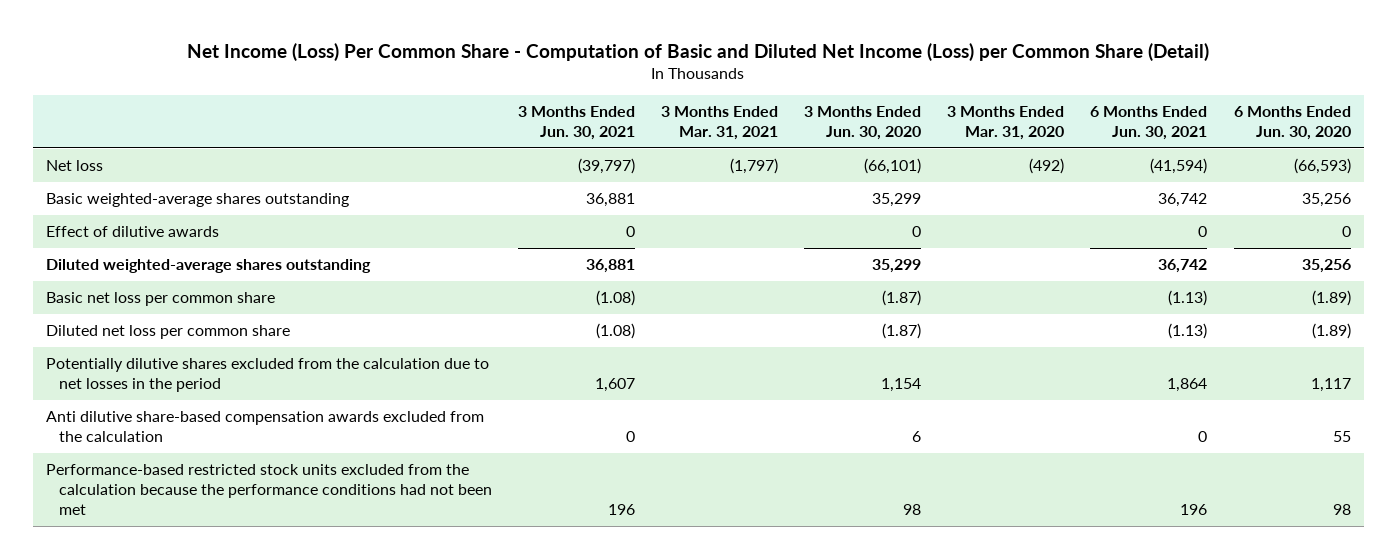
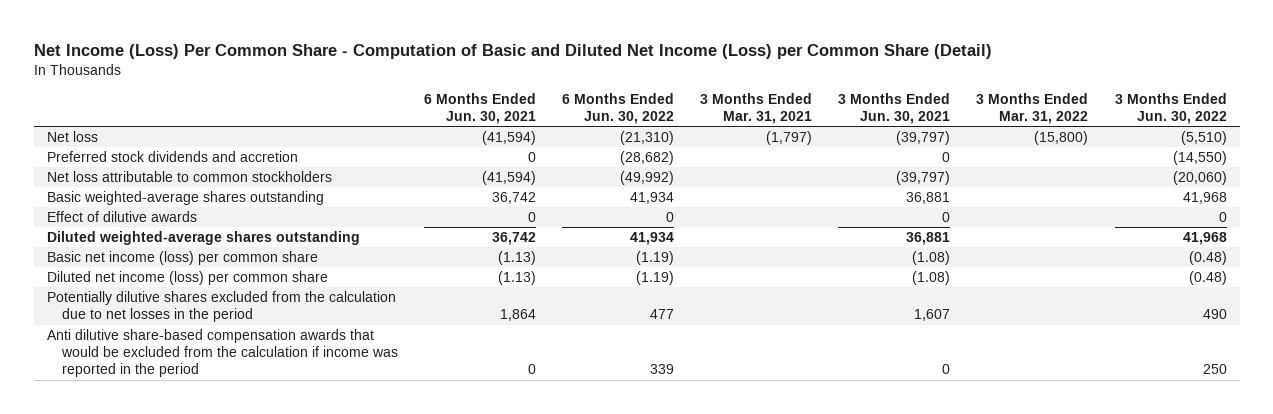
- | 3 Months Ended Jun. 30, 2021 | 3 Months Ended Mar. 31, 2021 | 3 Months Ended Jun. 30, 2020 | 3 Months Ended Mar. 31, 2020 | 6 Months Ended Jun. 30, 2021 | 6 Months Ended Jun. 30, 2020
+ | 6 Months Ended Jun. 30, 2021 | 6 Months Ended Jun. 30, 2022 | 3 Months Ended Mar. 31, 2021 | 3 Months Ended Jun. 30, 2021 | 3 Months Ended Mar. 31, 2022 | 3 Months Ended Jun. 30, 2022
+ Preferred stock dividends and accretion | 0 | (28,682) | | 0 | | (14,550)
+ Net loss attributable to common stockholders | (41,594) | (49,992) | | (39,797) | | (20,060)
- Basic net loss per common share | (1.08) | | (1.87) | | (1.13) | (1.89)
- Diluted net loss per common share | (1.08) | | (1.87) | | (1.13) | (1.89)
+ Basic net income (loss) per common share | (1.13) | (1.19) | | (1.08) | | (0.48)
+ Diluted net income (loss) per common share | (1.13) | (1.19) | | (1.08) | | (0.48)
- Anti dilutive share-based compensation awards excluded from the calculation | 0 | | 6 | | 0 | 55
- Performance-based restricted stock units excluded from the calculation because the performance conditions had not been met | 196 | | 98 | | 196 | 98
+ Anti dilutive share-based compensation awards that would be excluded from the calculation if income was reported in the period | 0 | 339 | | 0 | | 250

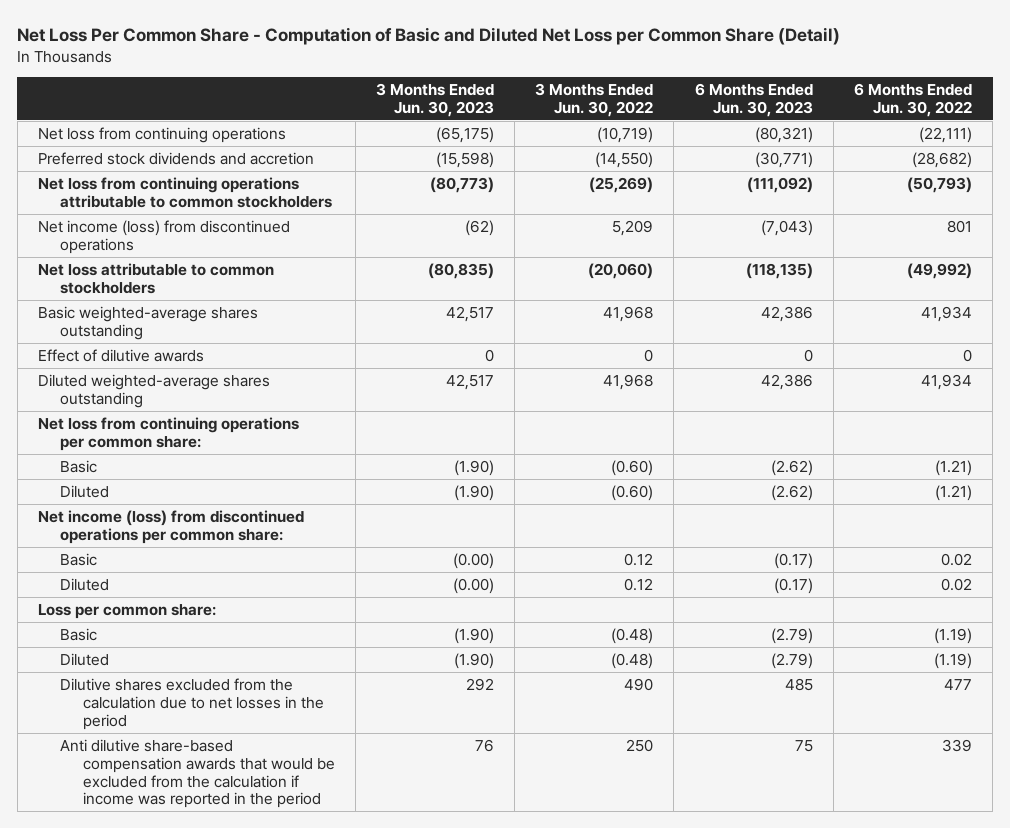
- Net Income (Loss) Per Common Share - Computation of Basic and Diluted Net Income (Loss) per Common Share (Detail)
+ Net Loss Per Common Share - Computation of Basic and Diluted Net Loss per Common Share (Detail)
- | 6 Months Ended Jun. 30, 2021 | 6 Months Ended Jun. 30, 2022 | 3 Months Ended Mar. 31, 2021 | 3 Months Ended Jun. 30, 2021 | 3 Months Ended Mar. 31, 2022 | 3 Months Ended Jun. 30, 2022
+ | 3 Months Ended Jun. 30, 2023 | 3 Months Ended Jun. 30, 2022 | 6 Months Ended Jun. 30, 2023 | 6 Months Ended Jun. 30, 2022
- Net loss | (41,594) | (21,310) | (1,797) | (39,797) | (15,800) | (5,510)
+ Net loss from continuing operations | (65,175) | (10,719) | (80,321) | (22,111)
+ Net loss from continuing operations attributable to common stockholders | (80,773) | (25,269) | (111,092) | (50,793)
+ Net income (loss) from discontinued operations | (62) | 5,209 | (7,043) | 801
- Basic net income (loss) per common share | (1.13) | (1.19) | | (1.08) | | (0.48)
- Diluted net income (loss) per common share | (1.13) | (1.19) | | (1.08) | | (0.48)
- Potentially dilutive shares excluded from the calculation due to net losses in the period | 1,864 | 477 | | 1,607 | | 490
+ Net loss from continuing operations per common share:
+ Basic | (1.90) | (0.60) | (2.62) | (1.21)
+ Diluted | (1.90) | (0.60) | (2.62) | (1.21)
+ Net income (loss) from discontinued operations per common share:
+ Basic | (0.00) | 0.12 | (0.17) | 0.02
+ Diluted | (0.00) | 0.12 | (0.17) | 0.02
+ Loss per common share:
+ Basic | (1.90) | (0.48) | (2.79) | (1.19)
+ Diluted | (1.90) | (0.48) | (2.79) | (1.19)
+ Dilutive shares excluded from the calculation due to net losses in the period | 292 | 490 | 485 | 477

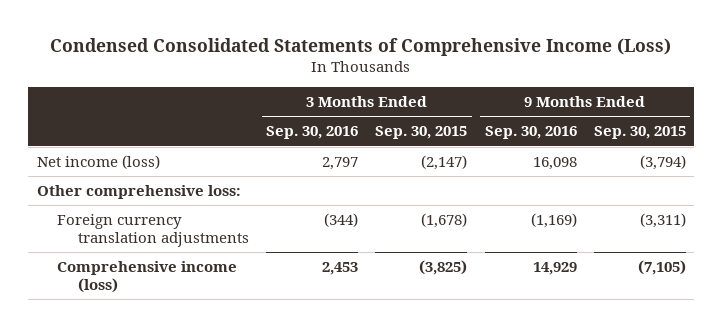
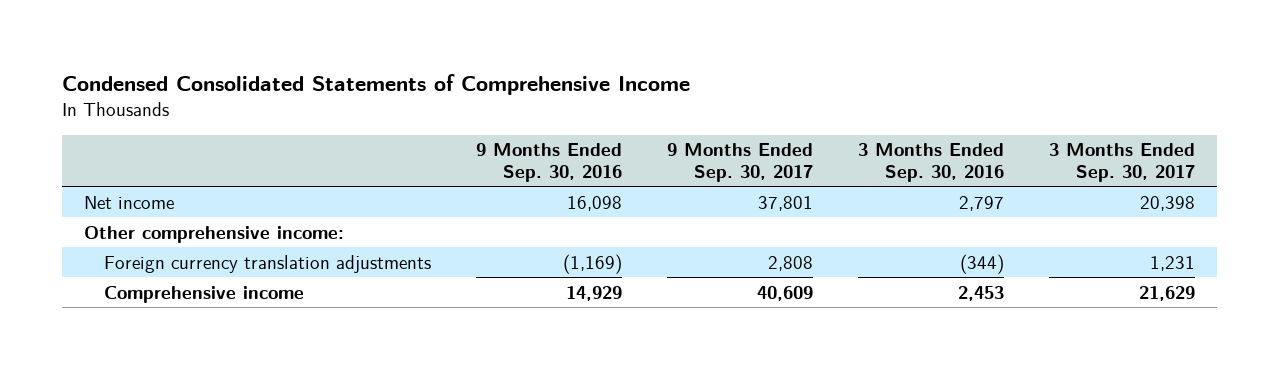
- Condensed Consolidated Statements of Comprehensive Income (Loss)
+ Condensed Consolidated Statements of Comprehensive Income
- | 3 Months Ended Sep. 30, 2016 | 3 Months Ended Sep. 30, 2015 | 9 Months Ended Sep. 30, 2016 | 9 Months Ended Sep. 30, 2015
+ | 9 Months Ended Sep. 30, 2016 | 9 Months Ended Sep. 30, 2017 | 3 Months Ended Sep. 30, 2016 | 3 Months Ended Sep. 30, 2017
- Net income (loss) | 2,797 | (2,147) | 16,098 | (3,794)
- Other comprehensive loss:
+ Net income | 16,098 | 37,801 | 2,797 | 20,398
+ Other comprehensive income:
- Comprehensive income (loss) | 2,453 | (3,825) | 14,929 | (7,105)
+ Comprehensive income | 14,929 | 40,609 | 2,453 | 21,629

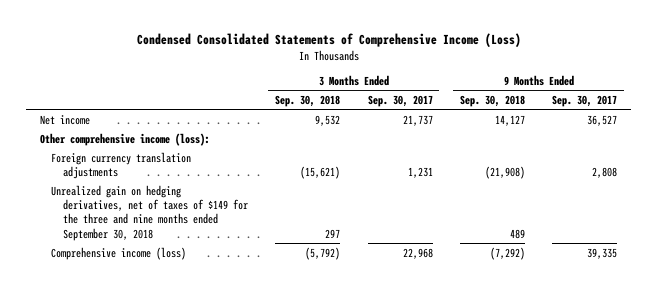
- Condensed Consolidated Statements of Comprehensive Income
+ Condensed Consolidated Statements of Comprehensive Income (Loss)
- | 9 Months Ended Sep. 30, 2016 | 9 Months Ended Sep. 30, 2017 | 3 Months Ended Sep. 30, 2016 | 3 Months Ended Sep. 30, 2017
+ | 3 Months Ended Sep. 30, 2018 | 3 Months Ended Sep. 30, 2017 | 9 Months Ended Sep. 30, 2018 | 9 Months Ended Sep. 30, 2017
- Net income | 16,098 | 37,801 | 2,797 | 20,398
- Other comprehensive income:
+ Net income | 9,532 | 21,737 | 14,127 | 36,527
+ Other comprehensive income (loss):
- Comprehensive income | 14,929 | 40,609 | 2,453 | 21,629
+ Unrealized gain on hedging derivatives, net of taxes of $149 for the three and nine months ended September 30, 2018 | 297 | | 489 |
+ Comprehensive income (loss) | (5,792) | 22,968 | (7,292) | 39,335

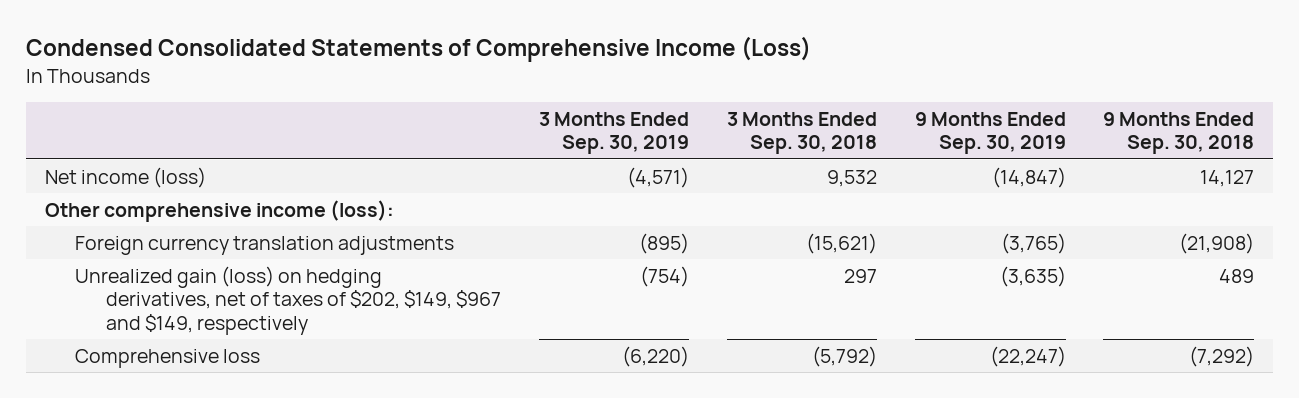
- | 3 Months Ended Sep. 30, 2018 | 3 Months Ended Sep. 30, 2017 | 9 Months Ended Sep. 30, 2018 | 9 Months Ended Sep. 30, 2017
+ | 3 Months Ended Sep. 30, 2019 | 3 Months Ended Sep. 30, 2018 | 9 Months Ended Sep. 30, 2019 | 9 Months Ended Sep. 30, 2018
- Net income | 9,532 | 21,737 | 14,127 | 36,527
+ Net income (loss) | (4,571) | 9,532 | (14,847) | 14,127
- Unrealized gain on hedging derivatives, net of taxes of $149 for the three and nine months ended September 30, 2018 | 297 | | 489 |
- Comprehensive income (loss) | (5,792) | 22,968 | (7,292) | 39,335
+ Unrealized gain (loss) on hedging derivatives, net of taxes of $202, $149, $967 and $149, respectively | (754) | 297 | (3,635) | 489
+ Comprehensive loss | (6,220) | (5,792) | (22,247) | (7,292)

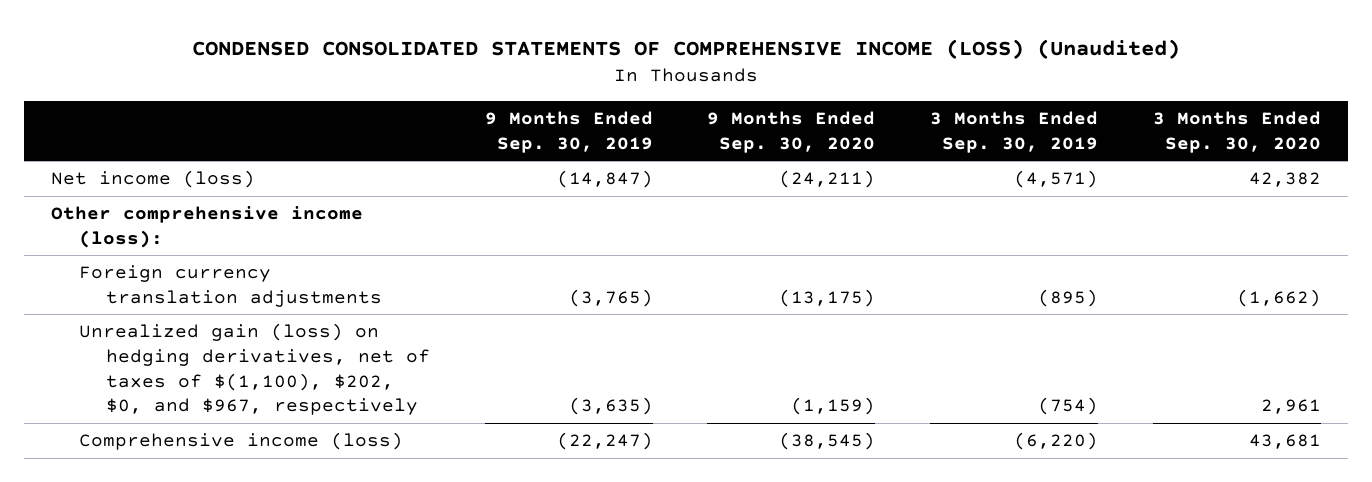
- Condensed Consolidated Statements of Comprehensive Income (Loss)
+ CONDENSED CONSOLIDATED STATEMENTS OF COMPREHENSIVE INCOME (LOSS) (Unaudited)
- | 3 Months Ended Sep. 30, 2019 | 3 Months Ended Sep. 30, 2018 | 9 Months Ended Sep. 30, 2019 | 9 Months Ended Sep. 30, 2018
+ | 9 Months Ended Sep. 30, 2019 | 9 Months Ended Sep. 30, 2020 | 3 Months Ended Sep. 30, 2019 | 3 Months Ended Sep. 30, 2020
- Unrealized gain (loss) on hedging derivatives, net of taxes of $202, $149, $967 and $149, respectively | (754) | 297 | (3,635) | 489
- Comprehensive loss | (6,220) | (5,792) | (22,247) | (7,292)
+ Unrealized gain (loss) on hedging derivatives, net of taxes of $(1,100), $202, $0, and $967, respectively | (3,635) | (1,159) | (754) | 2,961
+ Comprehensive income (loss) | (22,247) | (38,545) | (6,220) | 43,681

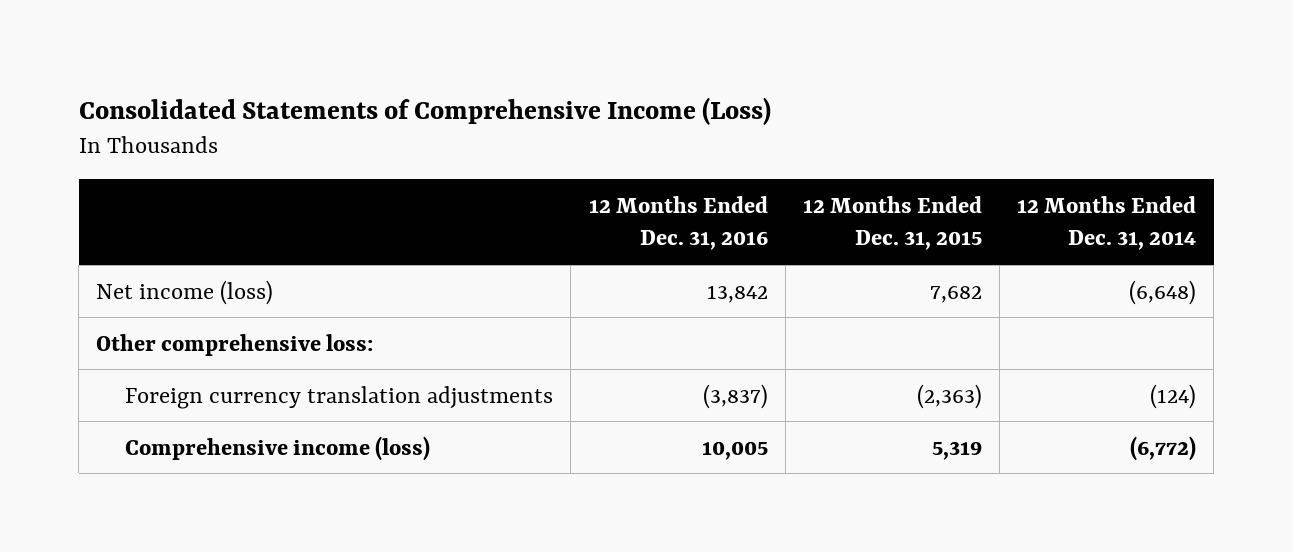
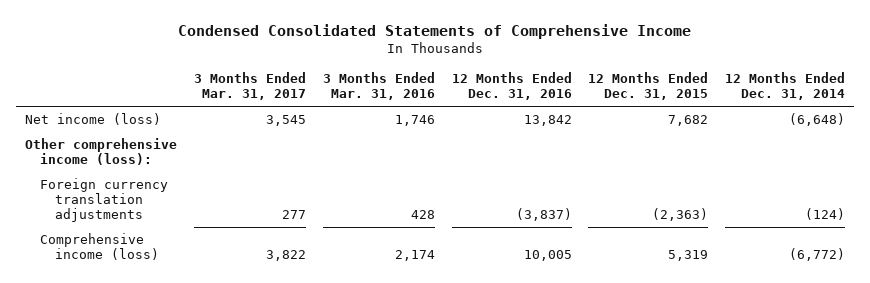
- Consolidated Statements of Comprehensive Income (Loss)
+ Condensed Consolidated Statements of Comprehensive Income
- | 12 Months Ended Dec. 31, 2016 | 12 Months Ended Dec. 31, 2015 | 12 Months Ended Dec. 31, 2014
+ | 3 Months Ended Mar. 31, 2017 | 3 Months Ended Mar. 31, 2016 | 12 Months Ended Dec. 31, 2016 | 12 Months Ended Dec. 31, 2015 | 12 Months Ended Dec. 31, 2014
- Other comprehensive loss:
+ Other comprehensive income (loss):

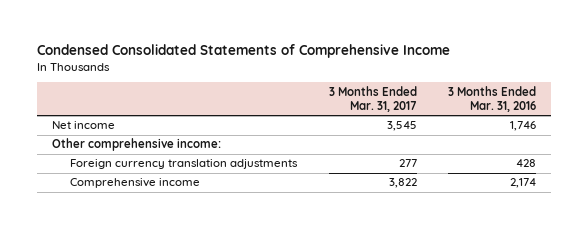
- | 3 Months Ended Mar. 31, 2017 | 3 Months Ended Mar. 31, 2016 | 12 Months Ended Dec. 31, 2016 | 12 Months Ended Dec. 31, 2015 | 12 Months Ended Dec. 31, 2014
+ | 3 Months Ended Mar. 31, 2017 | 3 Months Ended Mar. 31, 2016
- Net income (loss) | 3,545 | 1,746 | 13,842 | 7,682 | (6,648)
- Other comprehensive income (loss):
+ Net income | 3,545 | 1,746
+ Other comprehensive income:
- Comprehensive income (loss) | 3,822 | 2,174 | 10,005 | 5,319 | (6,772)
+ Comprehensive income | 3,822 | 2,174

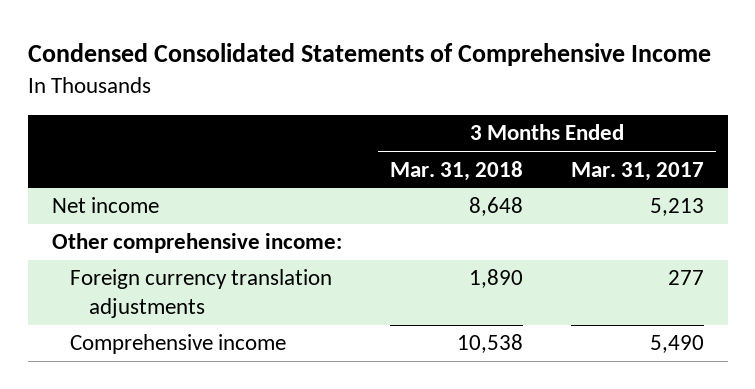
- | 3 Months Ended Mar. 31, 2017 | 3 Months Ended Mar. 31, 2016
+ | 3 Months Ended Mar. 31, 2018 | 3 Months Ended Mar. 31, 2017
- Net income | 3,545 | 1,746
+ Net income | 8,648 | 5,213
- Comprehensive income | 3,822 | 2,174
+ Comprehensive income | 10,538 | 5,490

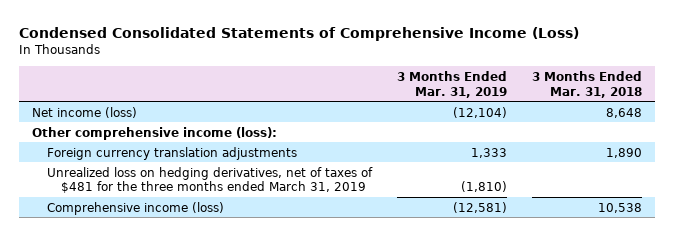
- Condensed Consolidated Statements of Comprehensive Income
+ Condensed Consolidated Statements of Comprehensive Income (Loss)
- | 3 Months Ended Mar. 31, 2018 | 3 Months Ended Mar. 31, 2017
+ | 3 Months Ended Mar. 31, 2019 | 3 Months Ended Mar. 31, 2018
- Net income | 8,648 | 5,213
- Other comprehensive income:
+ Net income (loss) | (12,104) | 8,648
+ Other comprehensive income (loss):
- Comprehensive income | 10,538 | 5,490
+ Unrealized loss on hedging derivatives, net of taxes of $481 for the three months ended March 31, 2019 | (1,810) |
+ Comprehensive income (loss) | (12,581) | 10,538

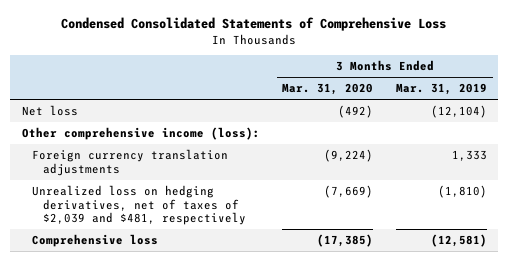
- Condensed Consolidated Statements of Comprehensive Income (Loss)
+ Condensed Consolidated Statements of Comprehensive Loss
- | 3 Months Ended Mar. 31, 2019 | 3 Months Ended Mar. 31, 2018
+ | 3 Months Ended Mar. 31, 2020 | 3 Months Ended Mar. 31, 2019
- Net income (loss) | (12,104) | 8,648
+ Net loss | (492) | (12,104)
- Unrealized loss on hedging derivatives, net of taxes of $481 for the three months ended March 31, 2019 | (1,810) |
- Comprehensive income (loss) | (12,581) | 10,538
+ Unrealized loss on hedging derivatives, net of taxes of $2,039 and $481, respectively | (7,669) | (1,810)
+ Comprehensive loss | (17,385) | (12,581)

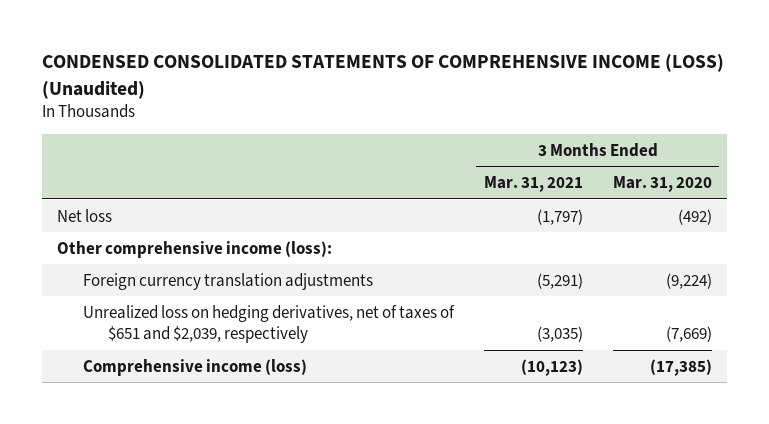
- Condensed Consolidated Statements of Comprehensive Loss
+ CONDENSED CONSOLIDATED STATEMENTS OF COMPREHENSIVE INCOME (LOSS) (Unaudited)
- | 3 Months Ended Mar. 31, 2020 | 3 Months Ended Mar. 31, 2019
+ | 3 Months Ended Mar. 31, 2021 | 3 Months Ended Mar. 31, 2020
- Unrealized loss on hedging derivatives, net of taxes of $2,039 and $481, respectively | (7,669) | (1,810)
- Comprehensive loss | (17,385) | (12,581)
+ Unrealized loss on hedging derivatives, net of taxes of $651 and $2,039, respectively | (3,035) | (7,669)
+ Comprehensive income (loss) | (10,123) | (17,385)

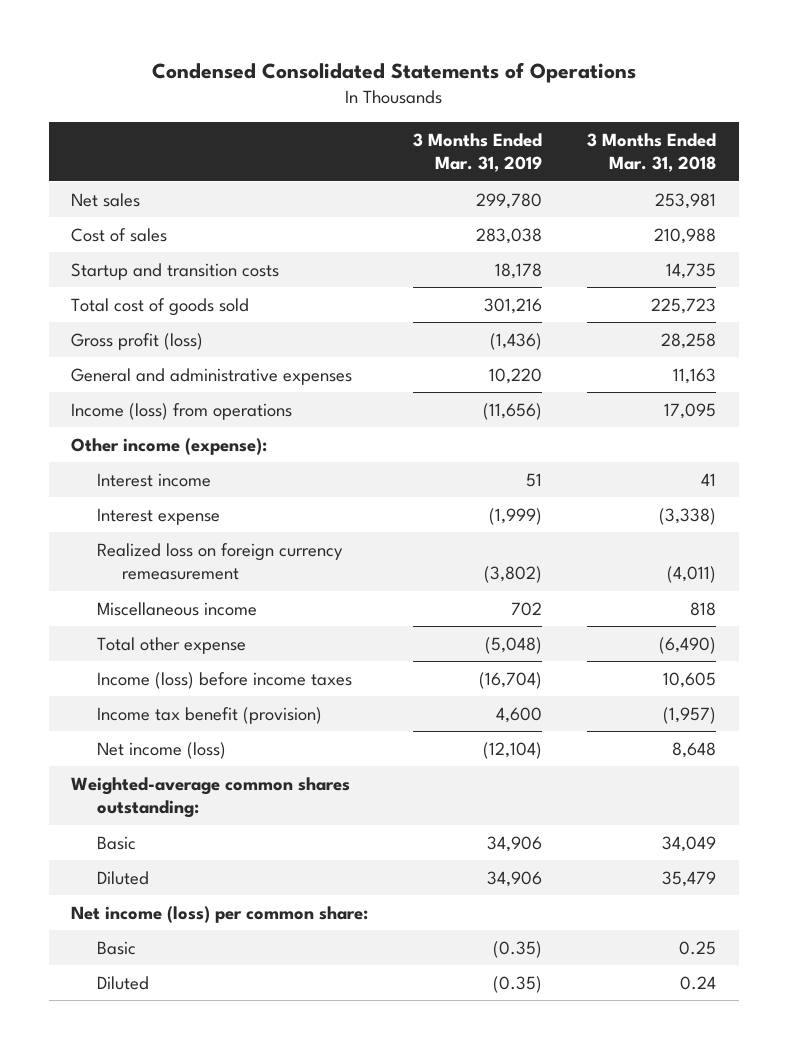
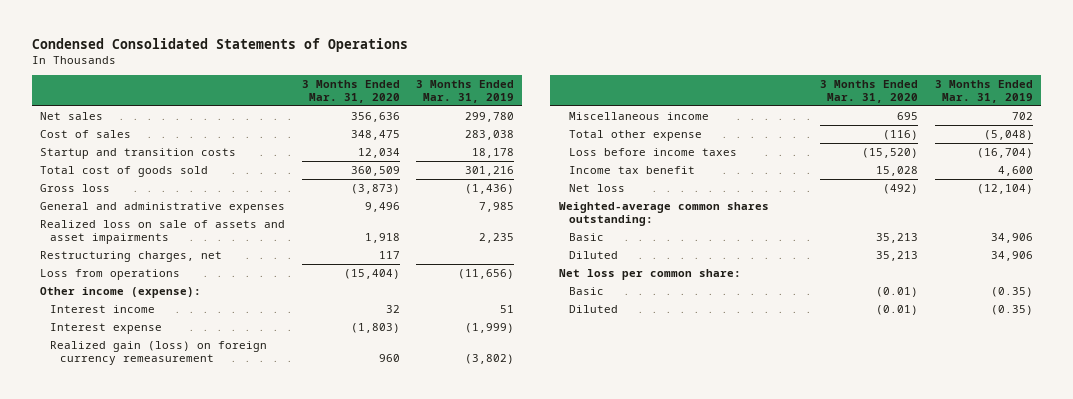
- | 3 Months Ended Mar. 31, 2019 | 3 Months Ended Mar. 31, 2018
+ | 3 Months Ended Mar. 31, 2020 | 3 Months Ended Mar. 31, 2019
- Gross profit (loss) | (1,436) | 28,258
- General and administrative expenses | 10,220 | 11,163
- Income (loss) from operations | (11,656) | 17,095
+ Gross loss | (3,873) | (1,436)
+ General and administrative expenses | 9,496 | 7,985
+ Realized loss on sale of assets and asset impairments | 1,918 | 2,235
+ Restructuring charges, net | 117 |
+ Loss from operations | (15,404) | (11,656)
- Realized loss on foreign currency remeasurement | (3,802) | (4,011)
+ Realized gain (loss) on foreign currency remeasurement | 960 | (3,802)
- Income (loss) before income taxes | (16,704) | 10,605
- Income tax benefit (provision) | 4,600 | (1,957)
- Net income (loss) | (12,104) | 8,648
+ Loss before income taxes | (15,520) | (16,704)
+ Income tax benefit | 15,028 | 4,600
+ Net loss | (492) | (12,104)
- Net income (loss) per common share:
+ Net loss per common share:

